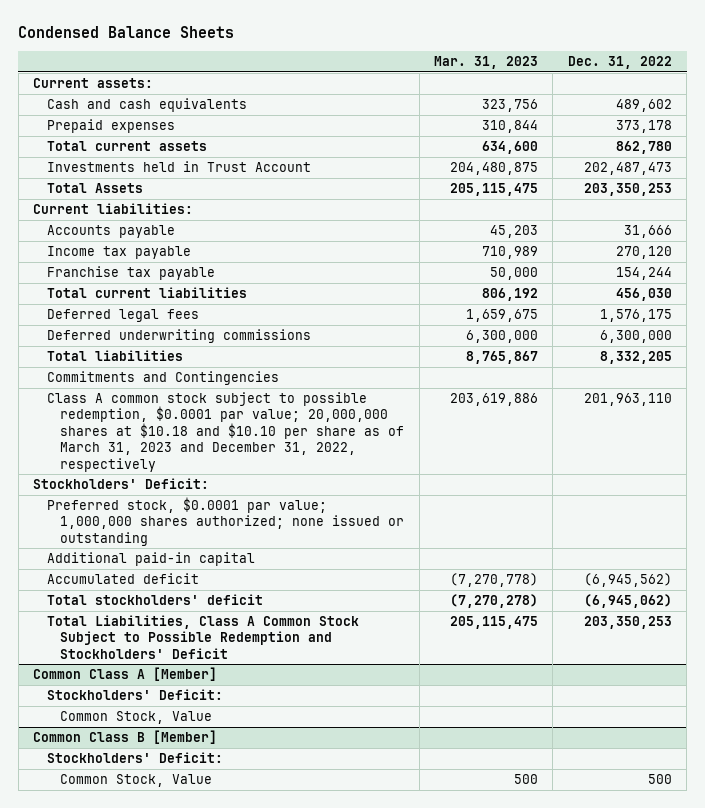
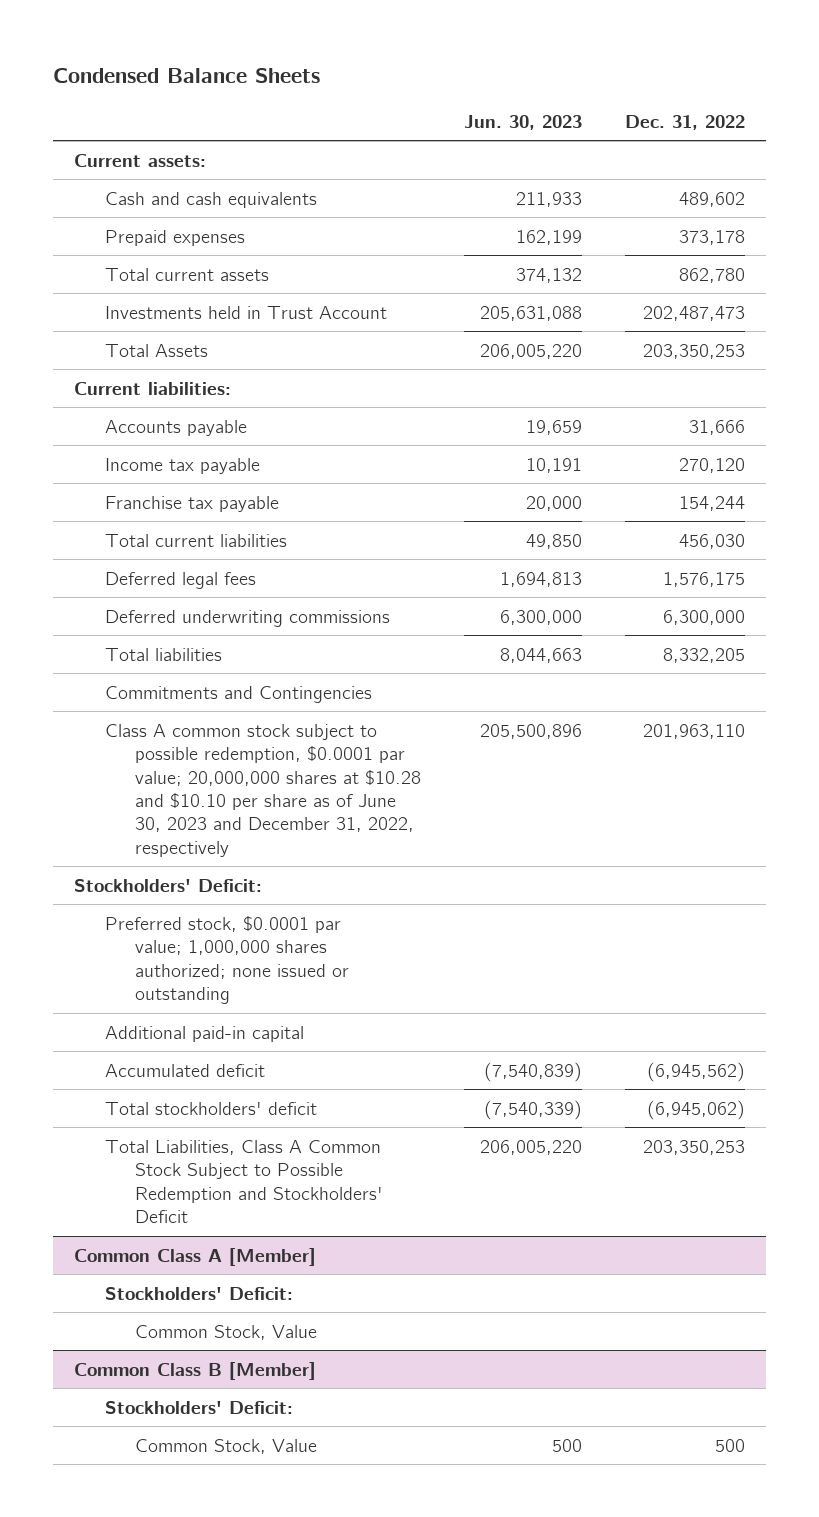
- | Mar. 31, 2023 | Dec. 31, 2022
+ | Jun. 30, 2023 | Dec. 31, 2022
- Class A common stock subject to possible redemption, $0.0001 par value; 20,000,000 shares at $10.18 and $10.10 per share as of March 31, 2023 and December 31, 2022, respectively | 203,619,886 | 201,963,110
+ Class A common stock subject to possible redemption, $0.0001 par value; 20,000,000 shares at $10.28 and $10.10 per share as of June 30, 2023 and December 31, 2022, respectively | 205,500,896 | 201,963,110

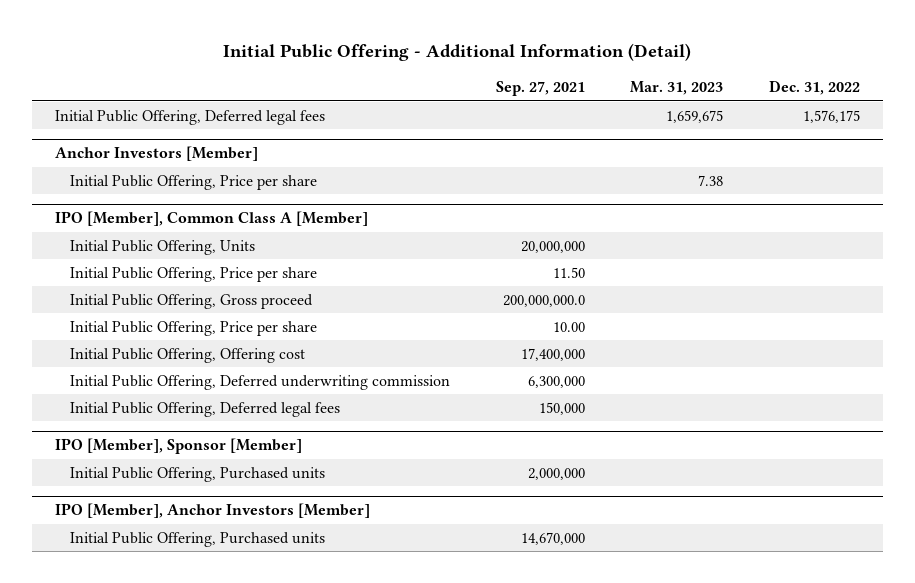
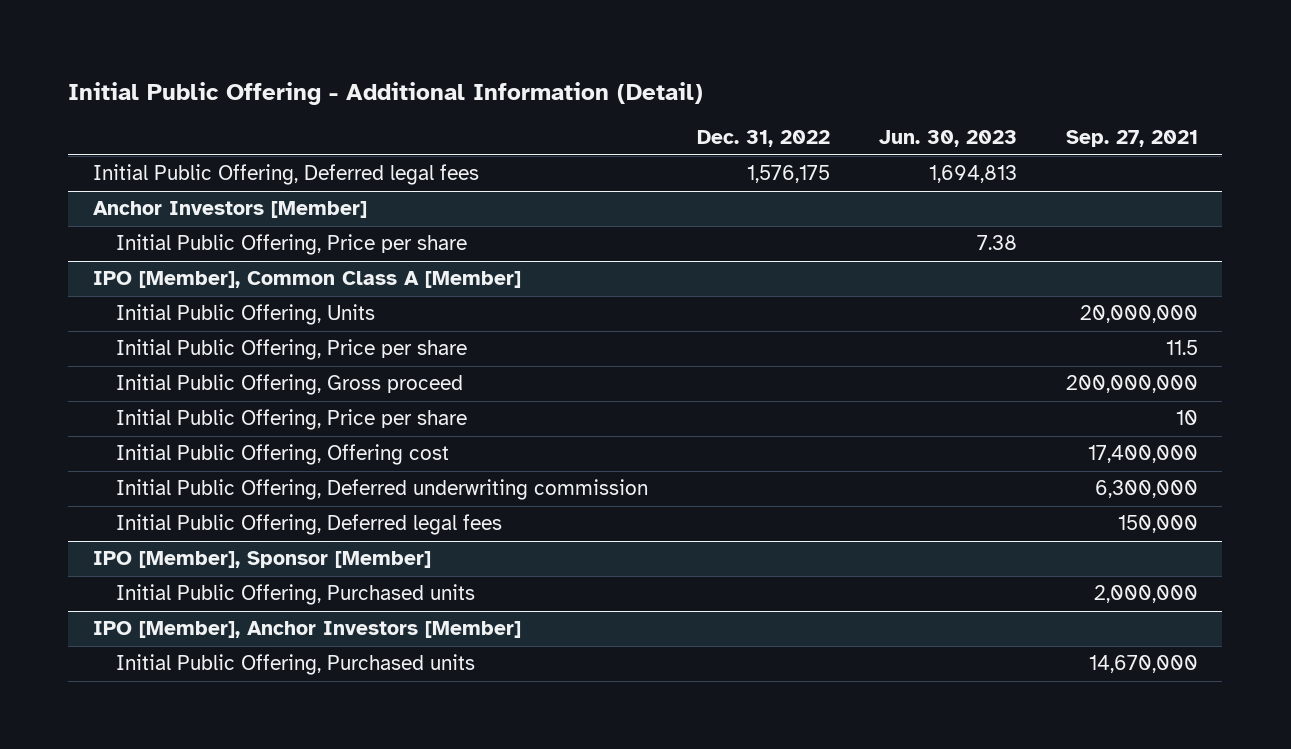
- | Sep. 27, 2021 | Mar. 31, 2023 | Dec. 31, 2022
+ | Dec. 31, 2022 | Jun. 30, 2023 | Sep. 27, 2021
@ IPO [Member], Common Class A [Member]
- Initial Public Offering, Price per share | 11.50 | |
- Initial Public Offering, Gross proceed | 200,000,000.0 | |
- Initial Public Offering, Price per share | 10.00 | |
+ Initial Public Offering, Price per share | | | 11.5
+ Initial Public Offering, Gross proceed | | | 200,000,000
+ Initial Public Offering, Price per share | | | 10

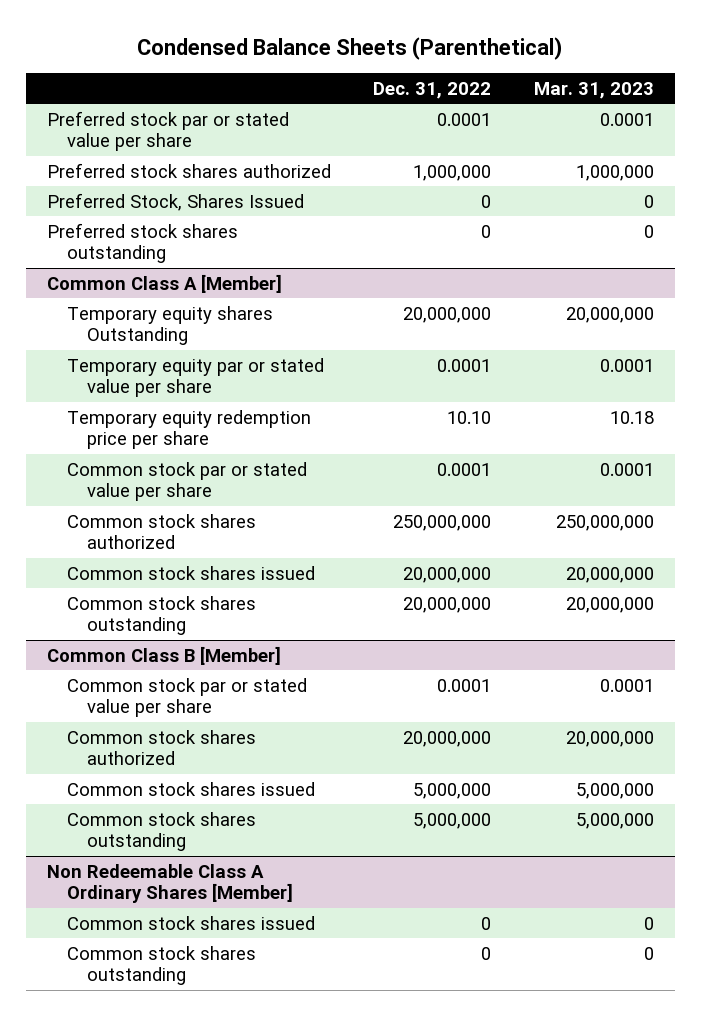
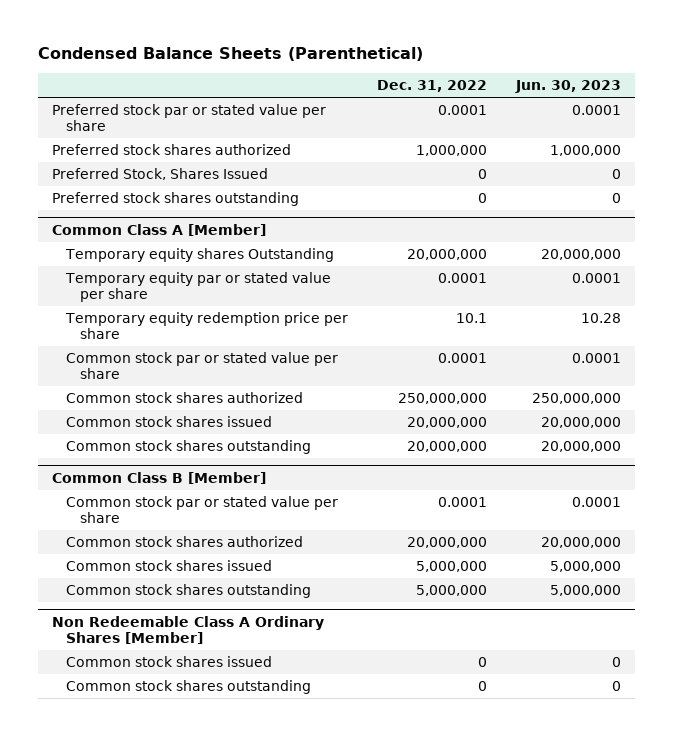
- | Dec. 31, 2022 | Mar. 31, 2023
+ | Dec. 31, 2022 | Jun. 30, 2023
@ Common Class A [Member]
- Temporary equity redemption price per share | 10.10 | 10.18
+ Temporary equity redemption price per share | 10.1 | 10.28

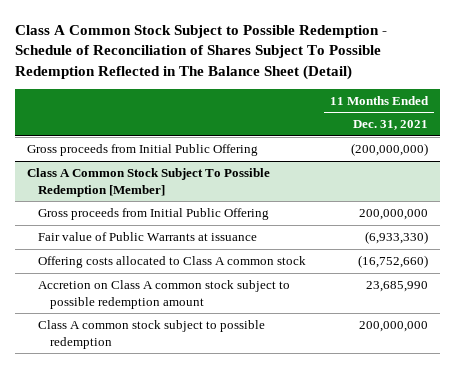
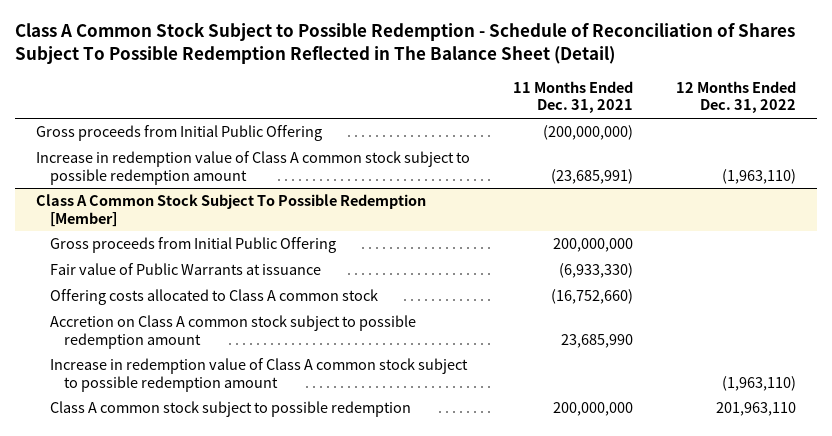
- | 11 Months Ended Dec. 31, 2021
+ | 11 Months Ended Dec. 31, 2021 | 12 Months Ended Dec. 31, 2022
+ Increase in redemption value of Class A common stock subject to possible redemption amount | (23,685,991) | (1,963,110)
@ Class A Common Stock Subject To Possible Redemption [Member]
+ Increase in redemption value of Class A common stock subject to possible redemption amount | | (1,963,110)

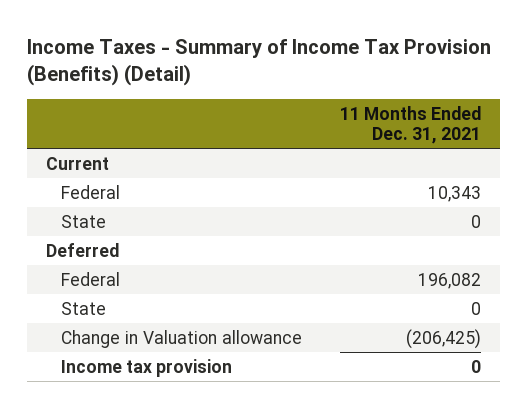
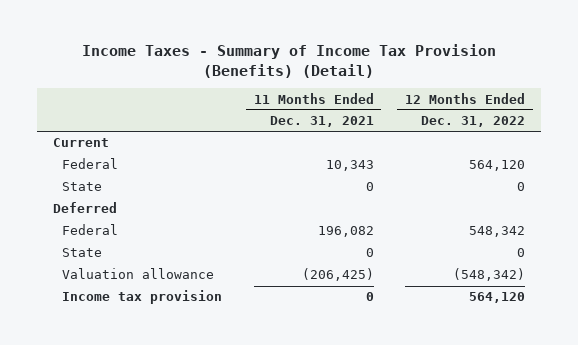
- | 11 Months Ended Dec. 31, 2021
+ | 11 Months Ended Dec. 31, 2021 | 12 Months Ended Dec. 31, 2022
- Change in Valuation allowance | (206,425)
+ Valuation allowance | (206,425) | (548,342)

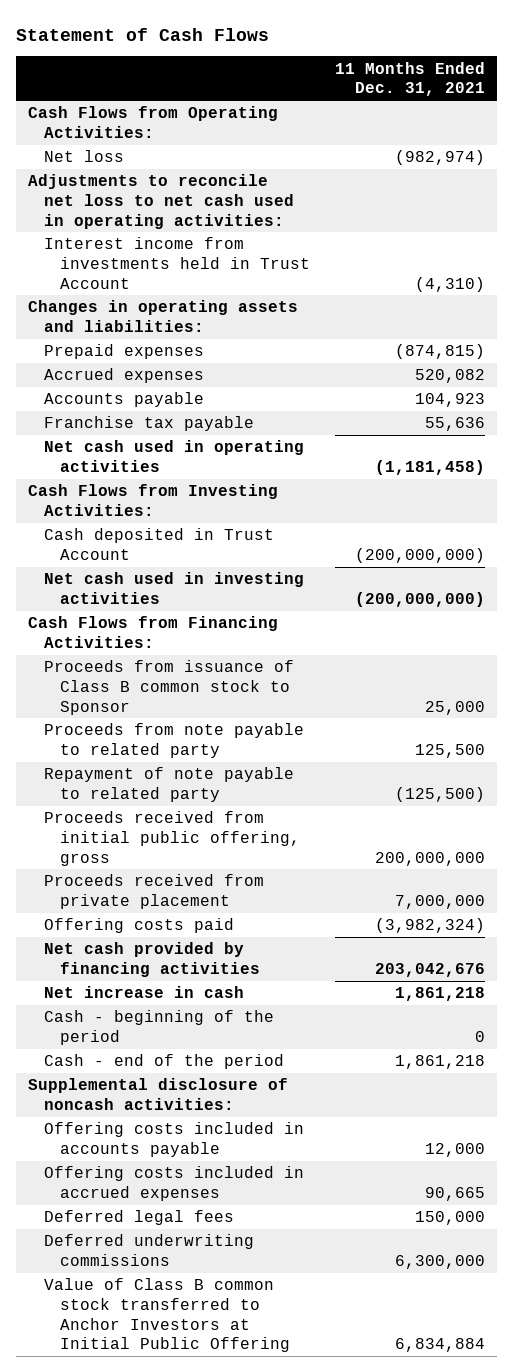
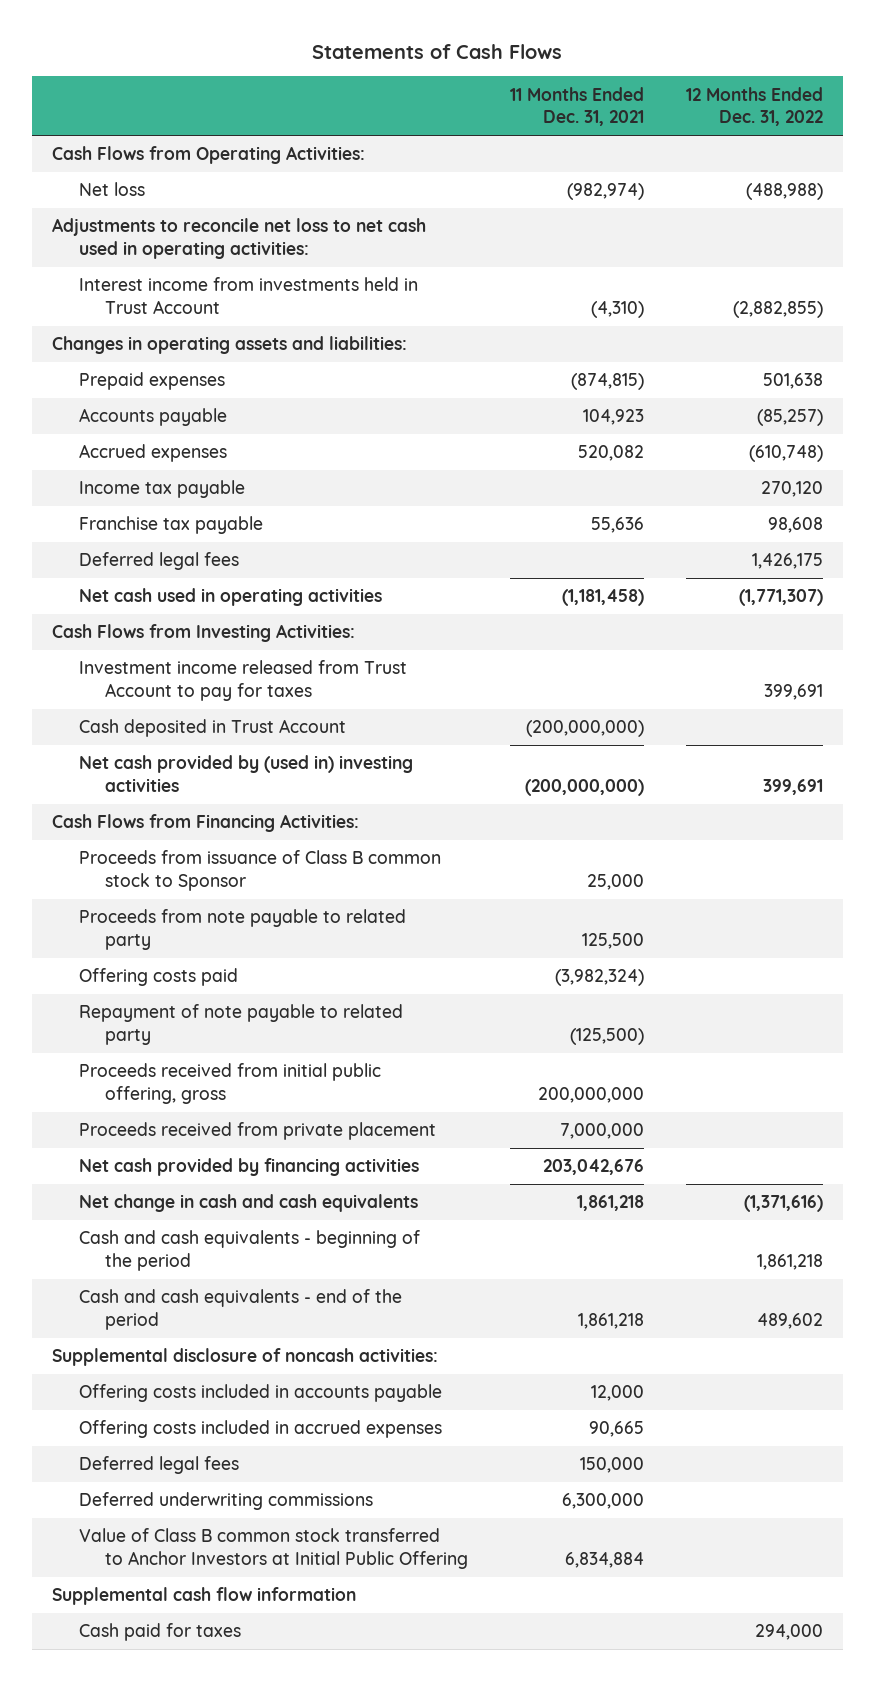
- Statement of Cash Flows
+ Statements of Cash Flows
- | 11 Months Ended Dec. 31, 2021
+ | 11 Months Ended Dec. 31, 2021 | 12 Months Ended Dec. 31, 2022
moved down: Accrued expenses | 520,082 | (610,748)
+ Income tax payable | | 270,120
+ Deferred legal fees | | 1,426,175
+ Investment income released from Trust Account to pay for taxes | | 399,691
- Net cash used in investing activities | (200,000,000)
+ Net cash provided by (used in) investing activities | (200,000,000) | 399,691
moved up: Offering costs paid | (3,982,324) |
- Net increase in cash | 1,861,218
- Cash - beginning of the period | 0
- Cash - end of the period | 1,861,218
+ Net change in cash and cash equivalents | 1,861,218 | (1,371,616)
+ Cash and cash equivalents - beginning of the period | | 1,861,218
+ Cash and cash equivalents - end of the period | 1,861,218 | 489,602
+ Supplemental cash flow information
+ Cash paid for taxes | | 294,000

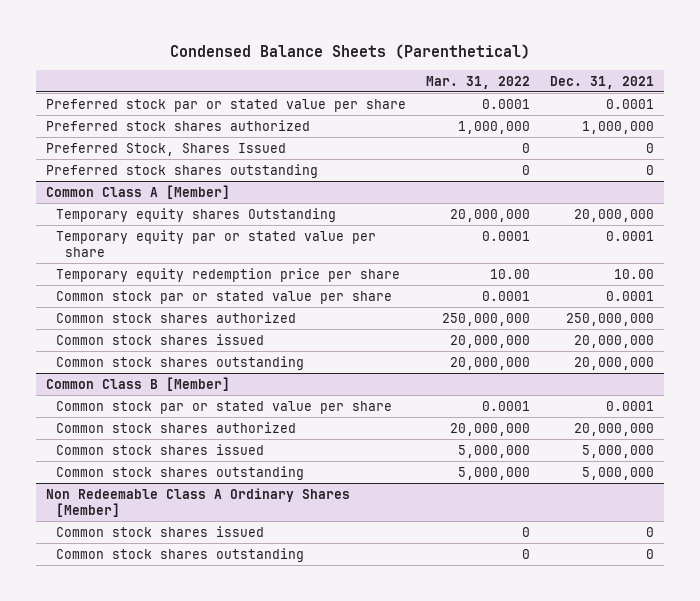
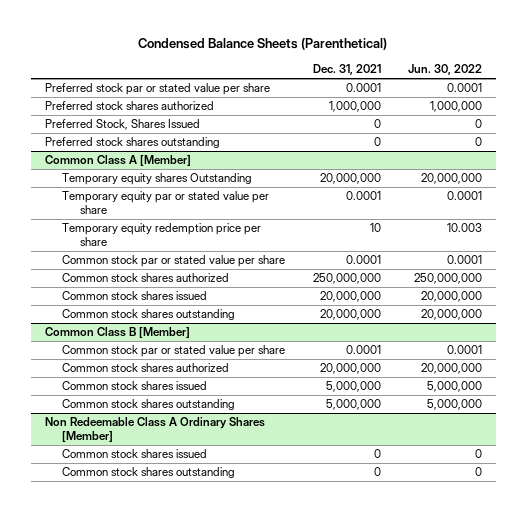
- | Mar. 31, 2022 | Dec. 31, 2021
+ | Dec. 31, 2021 | Jun. 30, 2022
@ Common Class A [Member]
- Temporary equity redemption price per share | 10.00 | 10.00
+ Temporary equity redemption price per share | 10 | 10.003

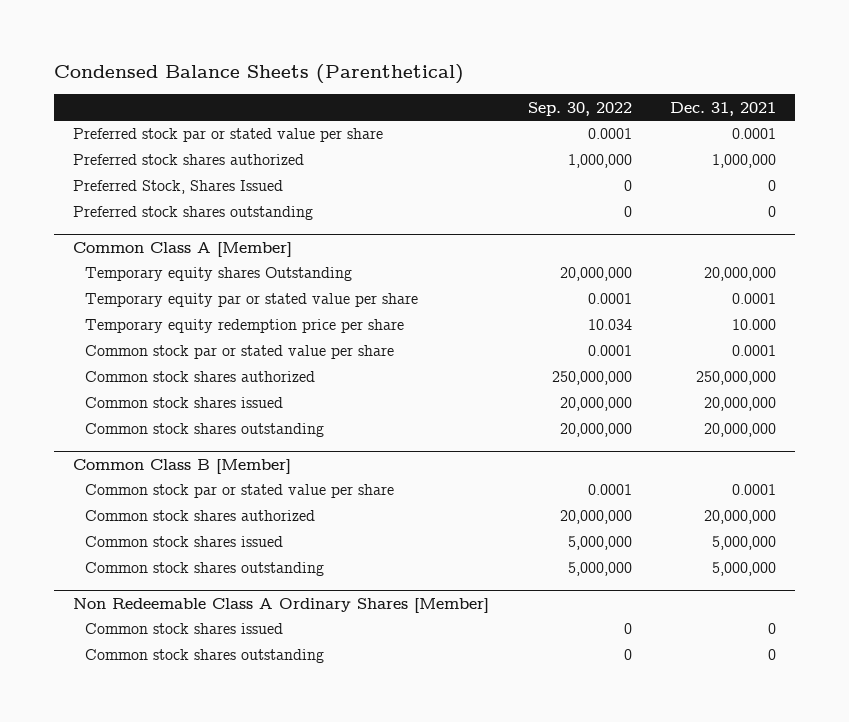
- | Dec. 31, 2021 | Jun. 30, 2022
+ | Sep. 30, 2022 | Dec. 31, 2021
@ Common Class A [Member]
- Temporary equity redemption price per share | 10 | 10.003
+ Temporary equity redemption price per share | 10.034 | 10.000

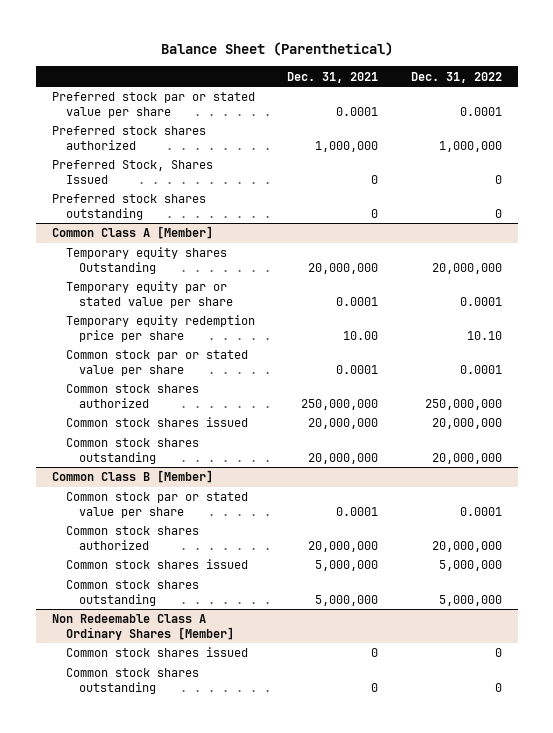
- Condensed Balance Sheets (Parenthetical)
+ Balance Sheet (Parenthetical)
- | Sep. 30, 2022 | Dec. 31, 2021
+ | Dec. 31, 2021 | Dec. 31, 2022
@ Common Class A [Member]
- Temporary equity redemption price per share | 10.034 | 10.000
+ Temporary equity redemption price per share | 10.00 | 10.10

